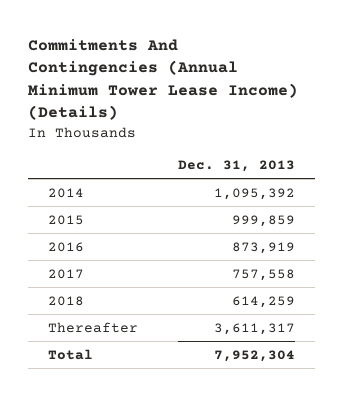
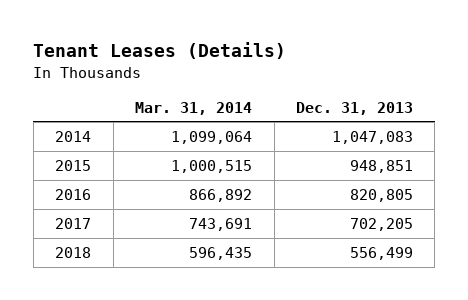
- Commitments And Contingencies (Annual Minimum Tower Lease Income) (Details)
+ Tenant Leases (Details)
- | Dec. 31, 2013
+ | Mar. 31, 2014 | Dec. 31, 2013
- 2014 | 1,095,392
- 2015 | 999,859
- 2016 | 873,919
- 2017 | 757,558
- 2018 | 614,259
- Thereafter | 3,611,317
- Total | 7,952,304
+ 2014 | 1,099,064 | 1,047,083
+ 2015 | 1,000,515 | 948,851
+ 2016 | 866,892 | 820,805
+ 2017 | 743,691 | 702,205
+ 2018 | 596,435 | 556,499

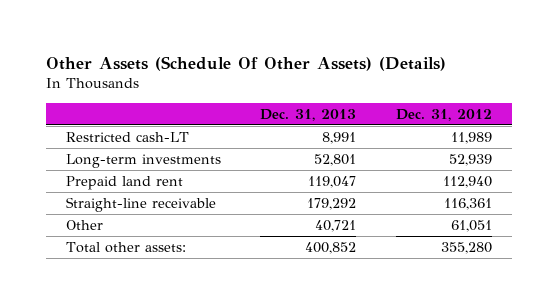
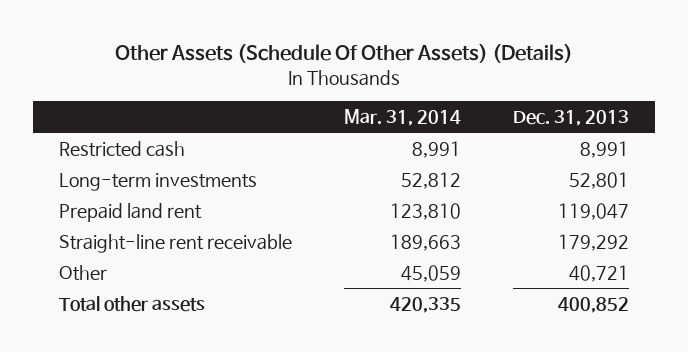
- | Dec. 31, 2013 | Dec. 31, 2012
+ | Mar. 31, 2014 | Dec. 31, 2013
- Restricted cash-LT | 8,991 | 11,989
+ Restricted cash | 8,991 | 8,991
- Straight-line receivable | 179,292 | 116,361
+ Straight-line rent receivable | 189,663 | 179,292
- Total other assets: | 400,852 | 355,280
+ Total other assets | 420,335 | 400,852

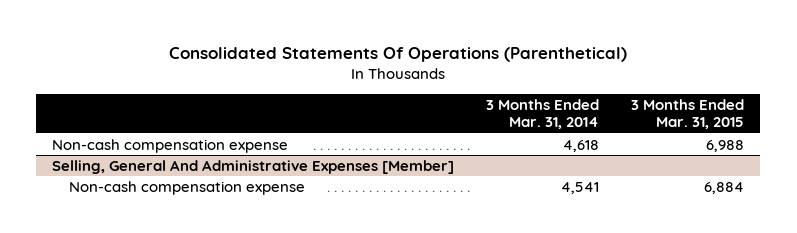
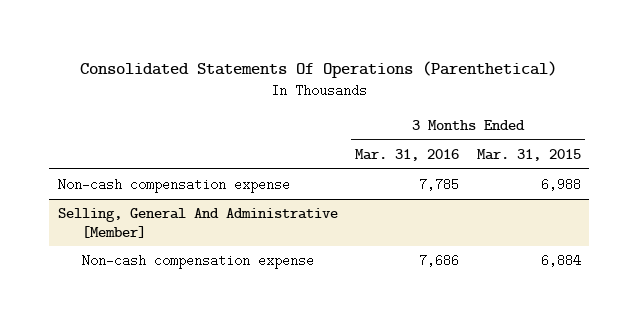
- | 3 Months Ended Mar. 31, 2014 | 3 Months Ended Mar. 31, 2015
+ | 3 Months Ended Mar. 31, 2016 | 3 Months Ended Mar. 31, 2015
- Selling, General And Administrative Expenses [Member]
+ Selling, General And Administrative [Member]

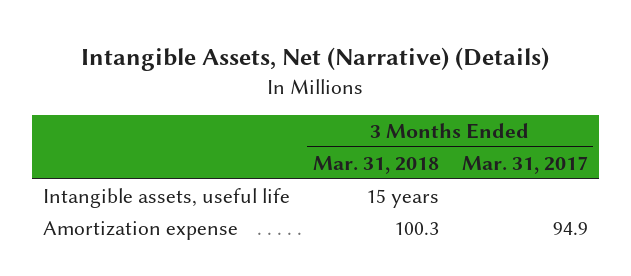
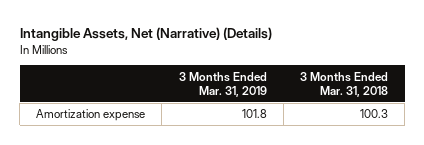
- | 3 Months Ended Mar. 31, 2018 | 3 Months Ended Mar. 31, 2017
+ | 3 Months Ended Mar. 31, 2019 | 3 Months Ended Mar. 31, 2018
- Intangible assets, useful life | 15 years |

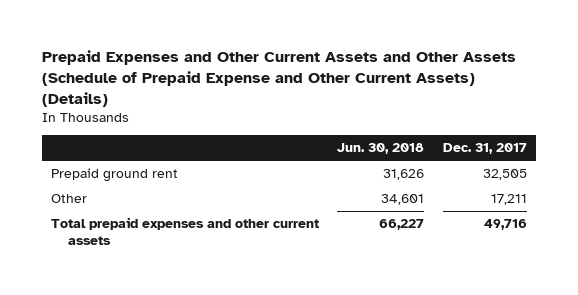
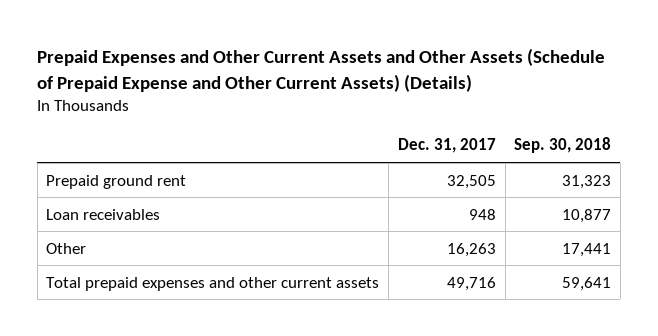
- | Jun. 30, 2018 | Dec. 31, 2017
+ | Dec. 31, 2017 | Sep. 30, 2018
- Other | 34,601 | 17,211
+ Loan receivables | 948 | 10,877
+ Other | 16,263 | 17,441

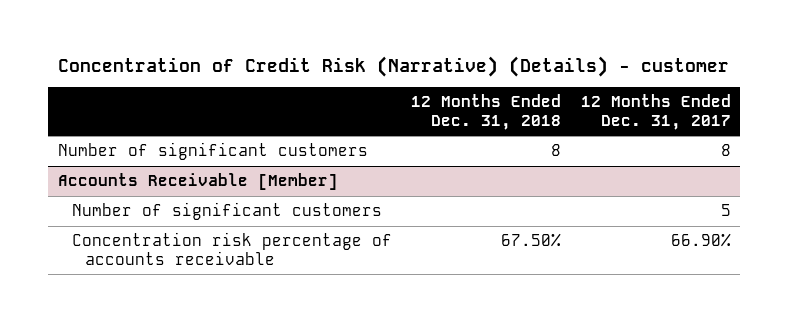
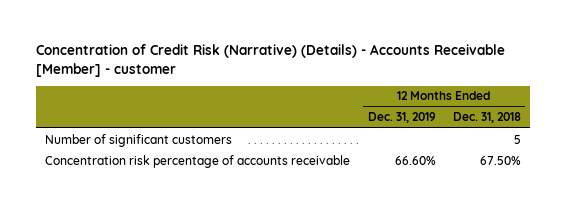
- Concentration of Credit Risk (Narrative) (Details) - customer
+ Concentration of Credit Risk (Narrative) (Details) - Accounts Receivable [Member] - customer
- | 12 Months Ended Dec. 31, 2018 | 12 Months Ended Dec. 31, 2017
+ | 12 Months Ended Dec. 31, 2019 | 12 Months Ended Dec. 31, 2018
- Number of significant customers | 8 | 8
- Accounts Receivable [Member]
- Number of significant customers | | 5
+ Number of significant customers | | 5

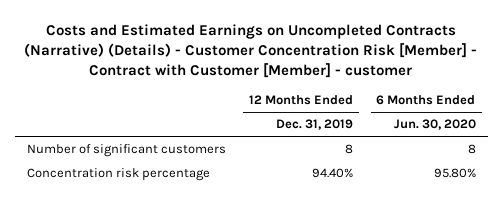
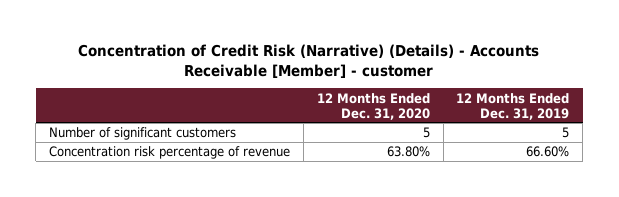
- Costs and Estimated Earnings on Uncompleted Contracts (Narrative) (Details) - Customer Concentration Risk [Member] - Contract with Customer [Member] - customer
+ Concentration of Credit Risk (Narrative) (Details) - Accounts Receivable [Member] - customer
- | 12 Months Ended Dec. 31, 2019 | 6 Months Ended Jun. 30, 2020
+ | 12 Months Ended Dec. 31, 2020 | 12 Months Ended Dec. 31, 2019
- Number of significant customers | 8 | 8
- Concentration risk percentage | 94.40% | 95.80%
+ Number of significant customers | 5 | 5
+ Concentration risk percentage of revenue | 63.80% | 66.60%

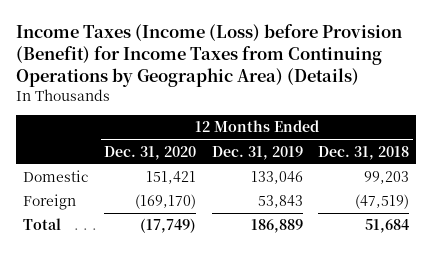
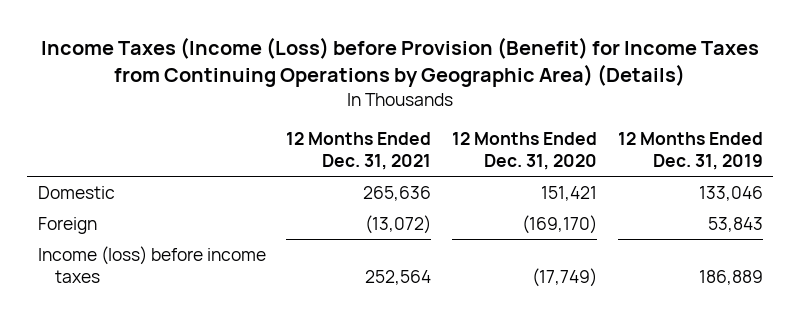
- | 12 Months Ended Dec. 31, 2020 | 12 Months Ended Dec. 31, 2019 | 12 Months Ended Dec. 31, 2018
+ | 12 Months Ended Dec. 31, 2021 | 12 Months Ended Dec. 31, 2020 | 12 Months Ended Dec. 31, 2019
- Total | (17,749) | 186,889 | 51,684
+ Income (loss) before income taxes | 252,564 | (17,749) | 186,889

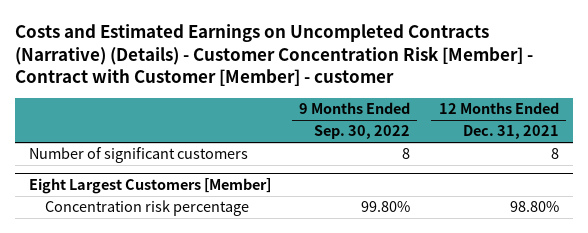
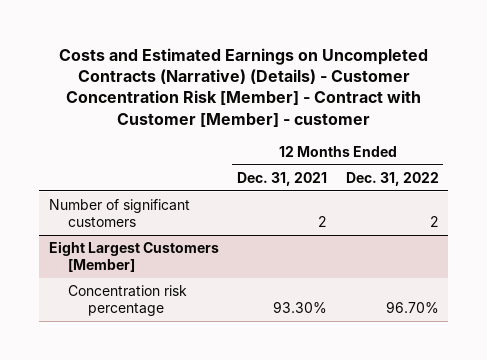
- | 9 Months Ended Sep. 30, 2022 | 12 Months Ended Dec. 31, 2021
+ | 12 Months Ended Dec. 31, 2021 | 12 Months Ended Dec. 31, 2022
- Number of significant customers | 8 | 8
+ Number of significant customers | 2 | 2
@ Eight Largest Customers [Member]
- Concentration risk percentage | 99.80% | 98.80%
+ Concentration risk percentage | 93.30% | 96.70%

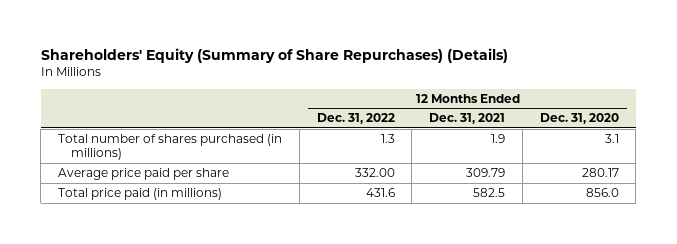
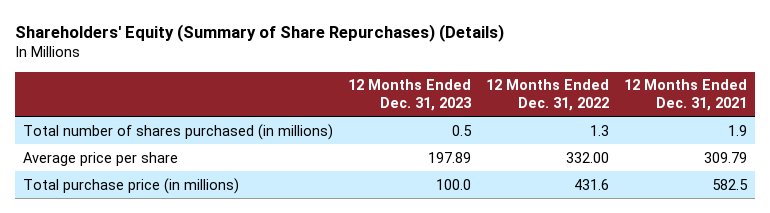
- | 12 Months Ended Dec. 31, 2022 | 12 Months Ended Dec. 31, 2021 | 12 Months Ended Dec. 31, 2020
+ | 12 Months Ended Dec. 31, 2023 | 12 Months Ended Dec. 31, 2022 | 12 Months Ended Dec. 31, 2021
- Average price paid per share | 332.00 | 309.79 | 280.17
- Total price paid (in millions) | 431.6 | 582.5 | 856.0
+ Average price per share | 197.89 | 332.00 | 309.79
+ Total purchase price (in millions) | 100.0 | 431.6 | 582.5

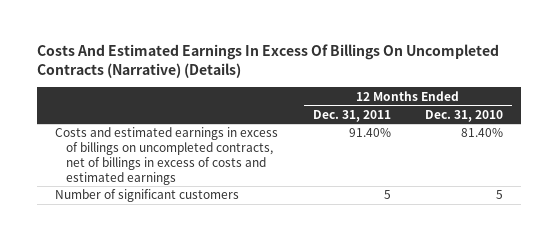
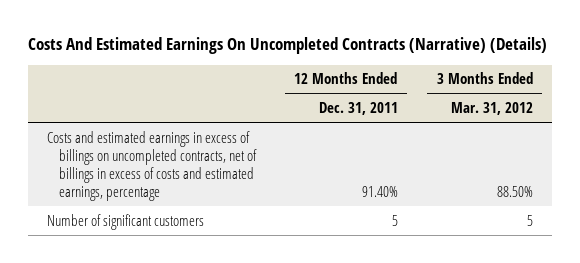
- Costs And Estimated Earnings In Excess Of Billings On Uncompleted Contracts (Narrative) (Details)
+ Costs And Estimated Earnings On Uncompleted Contracts (Narrative) (Details)
- | 12 Months Ended Dec. 31, 2011 | 12 Months Ended Dec. 31, 2010
+ | 12 Months Ended Dec. 31, 2011 | 3 Months Ended Mar. 31, 2012
- Costs and estimated earnings in excess of billings on uncompleted contracts, net of billings in excess of costs and estimated earnings | 91.40% | 81.40%
+ Costs and estimated earnings in excess of billings on uncompleted contracts, net of billings in excess of costs and estimated earnings, percentage | 91.40% | 88.50%

